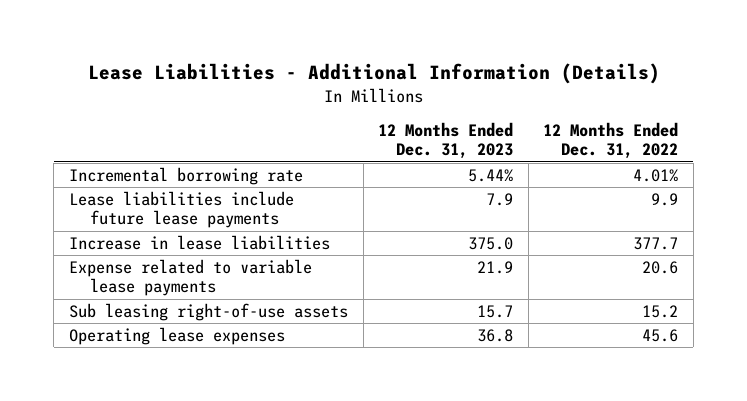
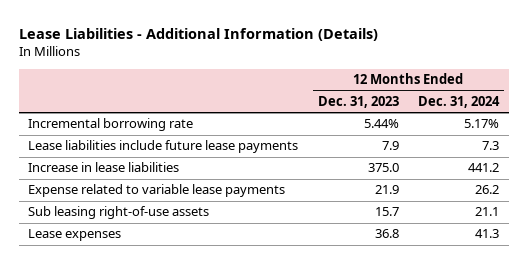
- | 12 Months Ended Dec. 31, 2023 | 12 Months Ended Dec. 31, 2022
+ | 12 Months Ended Dec. 31, 2023 | 12 Months Ended Dec. 31, 2024
- Operating lease expenses | 36.8 | 45.6
+ Lease expenses | 36.8 | 41.3

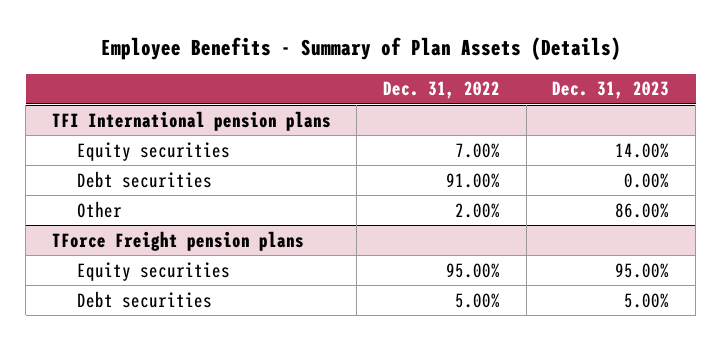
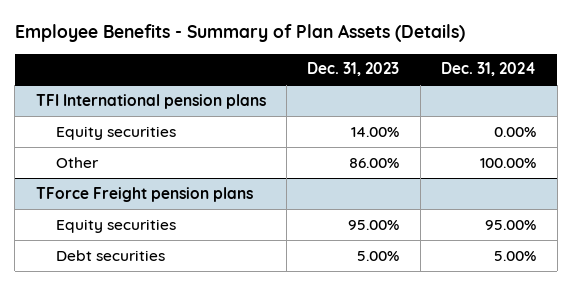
- | Dec. 31, 2022 | Dec. 31, 2023
+ | Dec. 31, 2023 | Dec. 31, 2024
@ TFI International pension plans
- Debt securities | 91.00% | 0.00%

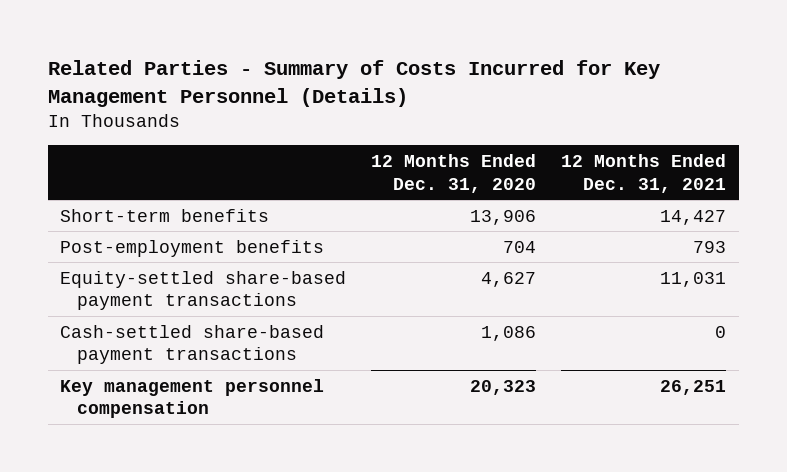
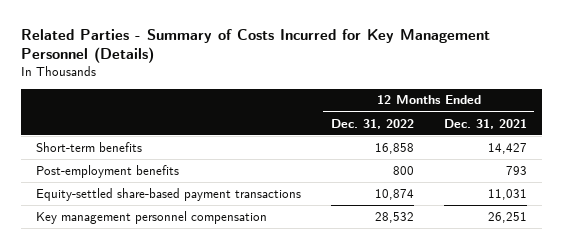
- | 12 Months Ended Dec. 31, 2020 | 12 Months Ended Dec. 31, 2021
+ | 12 Months Ended Dec. 31, 2022 | 12 Months Ended Dec. 31, 2021
- Cash-settled share-based payment transactions | 1,086 | 0

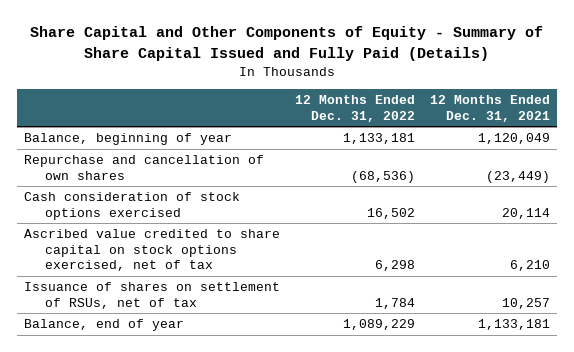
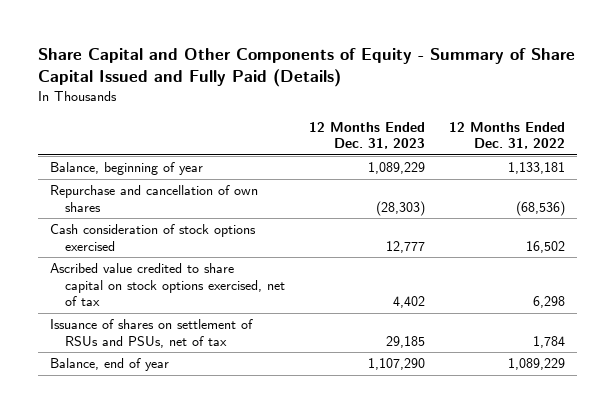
- | 12 Months Ended Dec. 31, 2022 | 12 Months Ended Dec. 31, 2021
+ | 12 Months Ended Dec. 31, 2023 | 12 Months Ended Dec. 31, 2022
- Issuance of shares on settlement of RSUs, net of tax | 1,784 | 10,257
+ Issuance of shares on settlement of RSUs and PSUs, net of tax | 29,185 | 1,784

